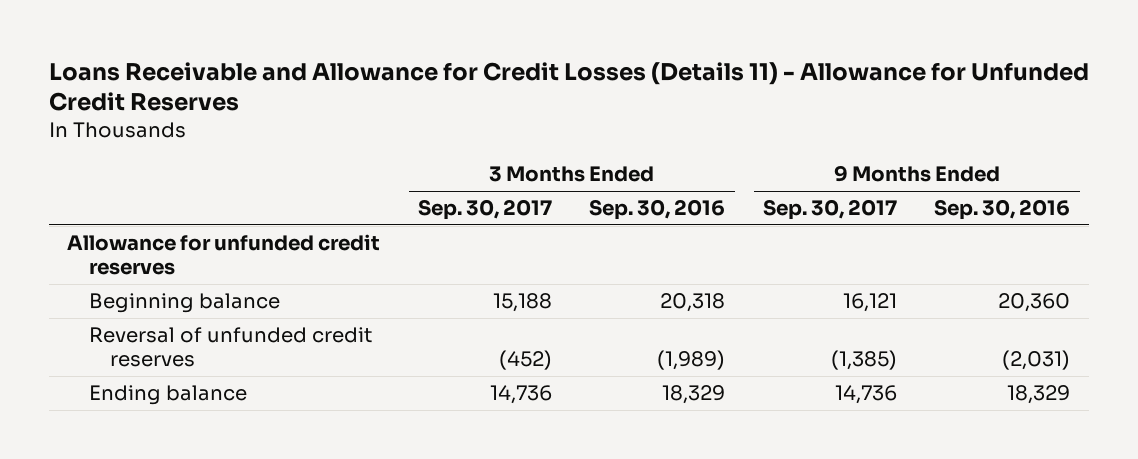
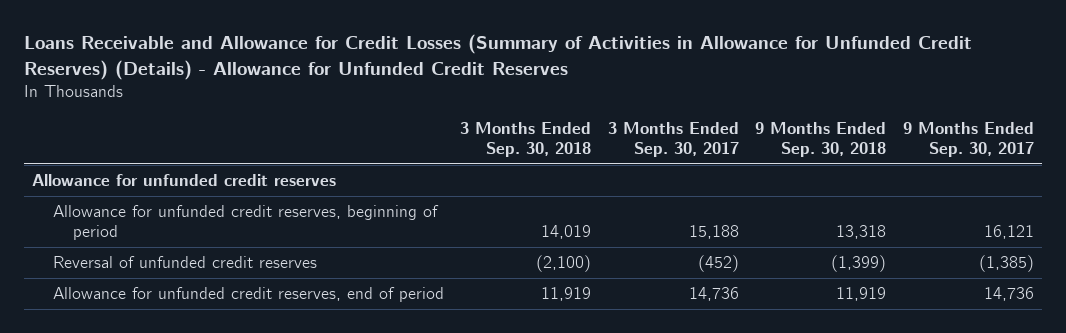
- Loans Receivable and Allowance for Credit Losses (Details 11) - Allowance for Unfunded Credit Reserves
+ Loans Receivable and Allowance for Credit Losses (Summary of Activities in Allowance for Unfunded Credit Reserves) (Details) - Allowance for Unfunded Credit Reserves
- | 3 Months Ended Sep. 30, 2017 | 3 Months Ended Sep. 30, 2016 | 9 Months Ended Sep. 30, 2017 | 9 Months Ended Sep. 30, 2016
+ | 3 Months Ended Sep. 30, 2018 | 3 Months Ended Sep. 30, 2017 | 9 Months Ended Sep. 30, 2018 | 9 Months Ended Sep. 30, 2017
- Beginning balance | 15,188 | 20,318 | 16,121 | 20,360
+ Allowance for unfunded credit reserves, beginning of period | 14,019 | 15,188 | 13,318 | 16,121
- Ending balance | 14,736 | 18,329 | 14,736 | 18,329
+ Allowance for unfunded credit reserves, end of period | 11,919 | 14,736 | 11,919 | 14,736

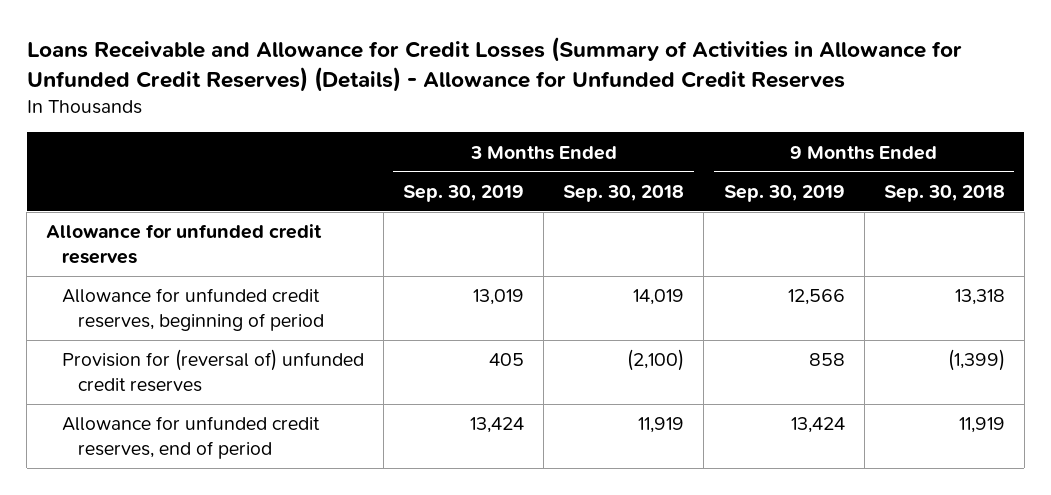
- | 3 Months Ended Sep. 30, 2018 | 3 Months Ended Sep. 30, 2017 | 9 Months Ended Sep. 30, 2018 | 9 Months Ended Sep. 30, 2017
+ | 3 Months Ended Sep. 30, 2019 | 3 Months Ended Sep. 30, 2018 | 9 Months Ended Sep. 30, 2019 | 9 Months Ended Sep. 30, 2018
- Reversal of unfunded credit reserves | (2,100) | (452) | (1,399) | (1,385)
+ Provision for (reversal of) unfunded credit reserves | 405 | (2,100) | 858 | (1,399)

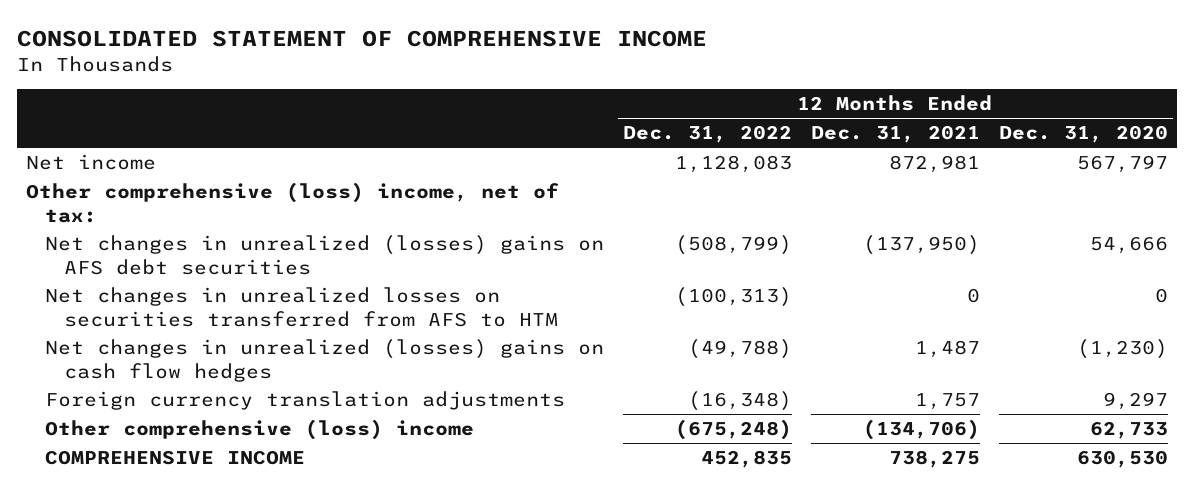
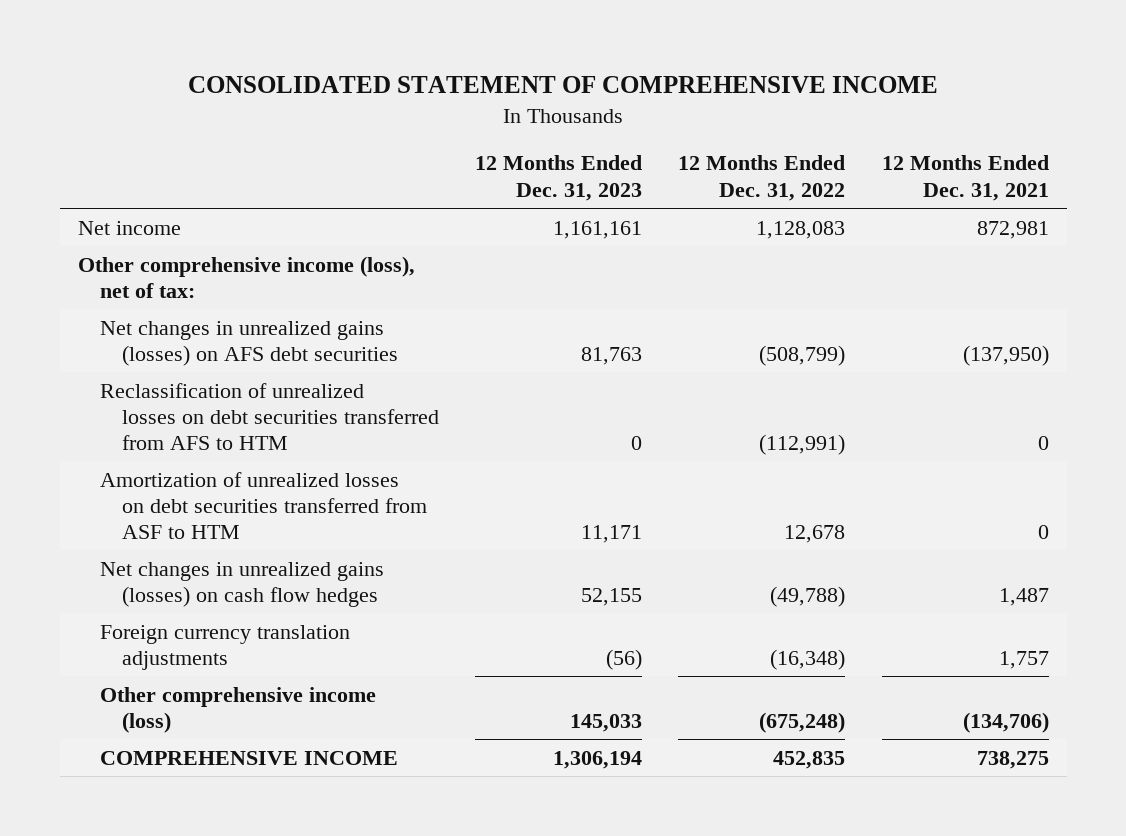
- | 12 Months Ended Dec. 31, 2022 | 12 Months Ended Dec. 31, 2021 | 12 Months Ended Dec. 31, 2020
+ | 12 Months Ended Dec. 31, 2023 | 12 Months Ended Dec. 31, 2022 | 12 Months Ended Dec. 31, 2021
- Other comprehensive (loss) income, net of tax:
- Net changes in unrealized (losses) gains on AFS debt securities | (508,799) | (137,950) | 54,666
- Net changes in unrealized losses on securities transferred from AFS to HTM | (100,313) | 0 | 0
- Net changes in unrealized (losses) gains on cash flow hedges | (49,788) | 1,487 | (1,230)
+ Other comprehensive income (loss), net of tax:
+ Net changes in unrealized gains (losses) on AFS debt securities | 81,763 | (508,799) | (137,950)
+ Reclassification of unrealized losses on debt securities transferred from AFS to HTM | 0 | (112,991) | 0
+ Amortization of unrealized losses on debt securities transferred from ASF to HTM | 11,171 | 12,678 | 0
+ Net changes in unrealized gains (losses) on cash flow hedges | 52,155 | (49,788) | 1,487
- Other comprehensive (loss) income | (675,248) | (134,706) | 62,733
+ Other comprehensive income (loss) | 145,033 | (675,248) | (134,706)

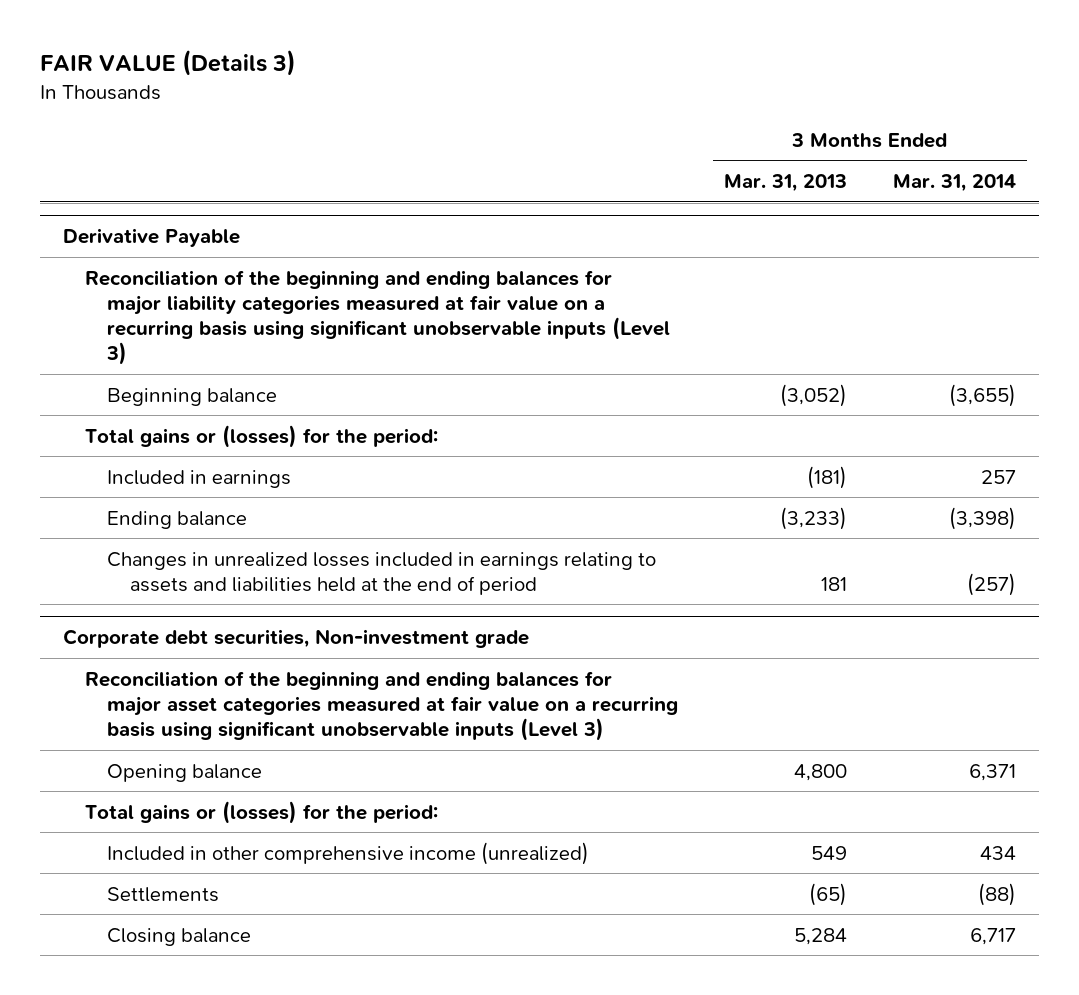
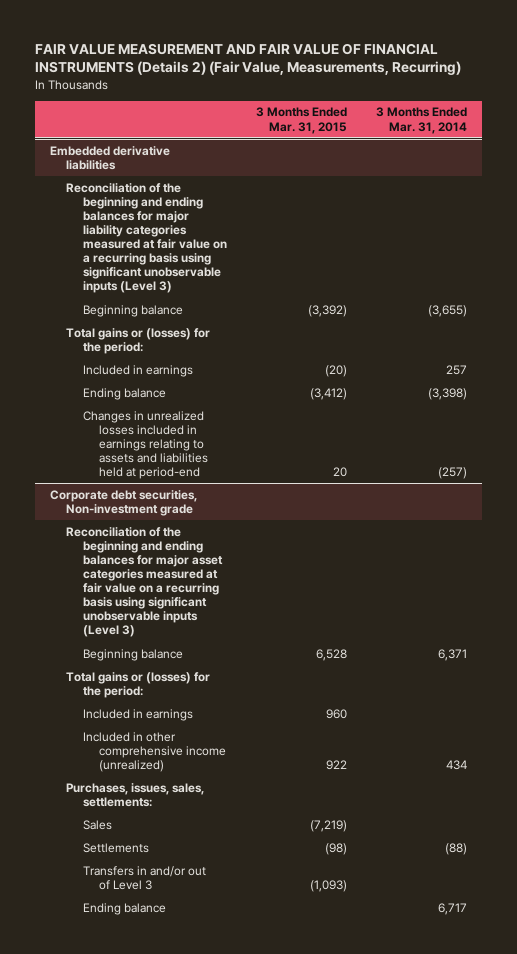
- FAIR VALUE (Details 3)
+ FAIR VALUE MEASUREMENT AND FAIR VALUE OF FINANCIAL INSTRUMENTS (Details 2) (Fair Value, Measurements, Recurring)
- | 3 Months Ended Mar. 31, 2013 | 3 Months Ended Mar. 31, 2014
+ | 3 Months Ended Mar. 31, 2015 | 3 Months Ended Mar. 31, 2014
- Derivative Payable
+ Embedded derivative liabilities
- Changes in unrealized losses included in earnings relating to assets and liabilities held at the end of period | 181 | (257)
+ Changes in unrealized losses included in earnings relating to assets and liabilities held at period-end | 20 | (257)
@ Corporate debt securities, Non-investment grade
- Opening balance | 4,800 | 6,371
+ Beginning balance | 6,528 | 6,371
+ Included in earnings | 960 |
+ Purchases, issues, sales, settlements:
+ Sales | (7,219) |
- Closing balance | 5,284 | 6,717
+ Transfers in and/or out of Level 3 | (1,093) |
+ Ending balance | | 6,717

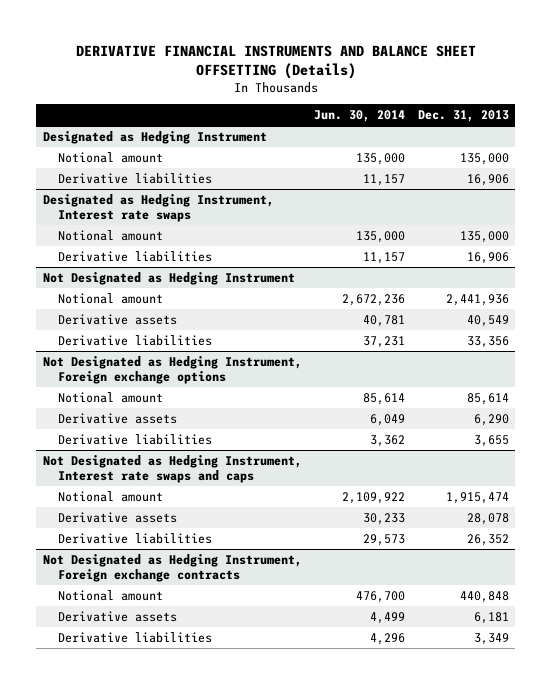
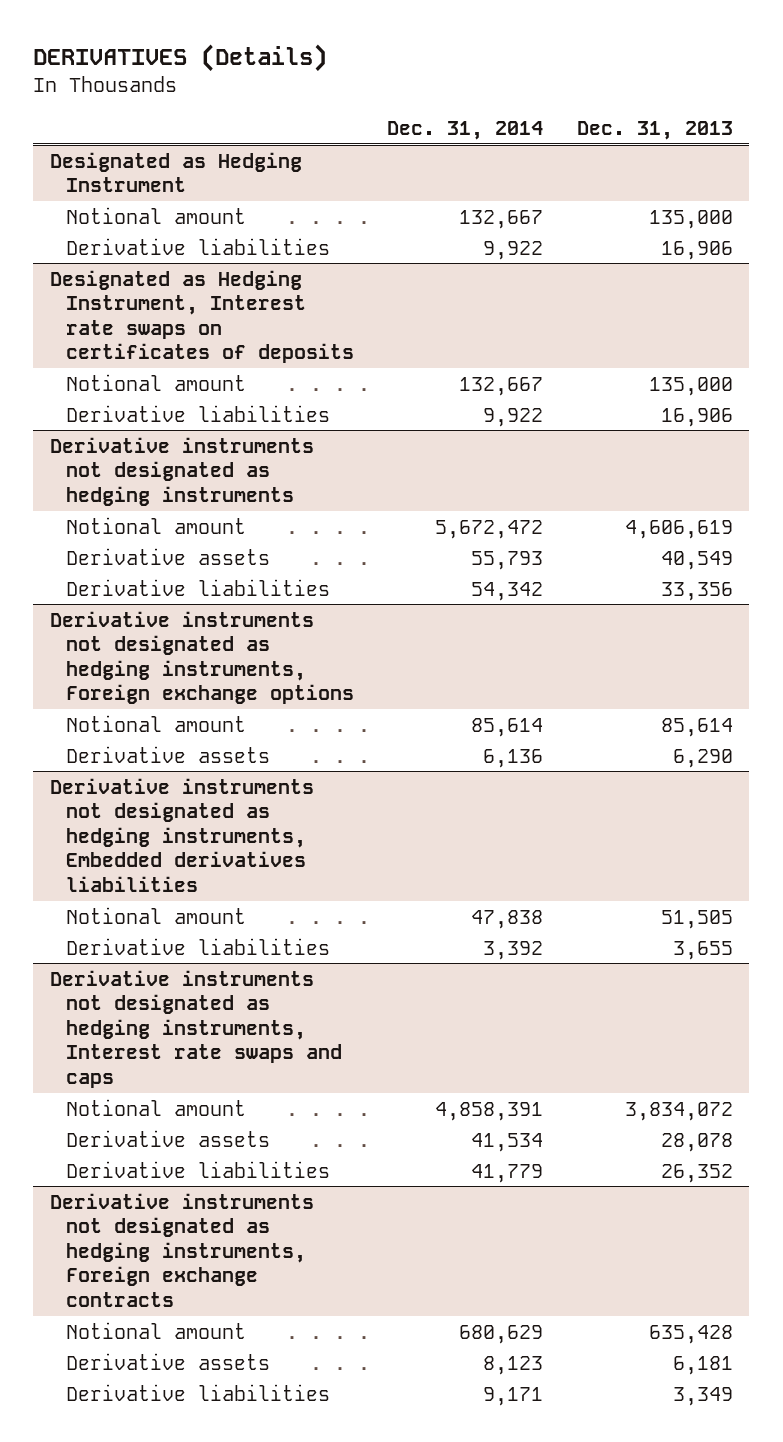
- DERIVATIVE FINANCIAL INSTRUMENTS AND BALANCE SHEET OFFSETTING (Details)
+ DERIVATIVES (Details)
- | Jun. 30, 2014 | Dec. 31, 2013
+ | Dec. 31, 2014 | Dec. 31, 2013
- Designated as Hedging Instrument, Interest rate swaps
+ Designated as Hedging Instrument, Interest rate swaps on certificates of deposits
- Not Designated as Hedging Instrument
- Notional amount | 2,672,236 | 2,441,936
+ Derivative instruments not designated as hedging instruments
+ Notional amount | 5,672,472 | 4,606,619
- Not Designated as Hedging Instrument, Foreign exchange options
+ Derivative instruments not designated as hedging instruments, Foreign exchange options
+ Derivative instruments not designated as hedging instruments, Embedded derivatives liabilities
+ Notional amount | 47,838 | 51,505
- Not Designated as Hedging Instrument, Interest rate swaps and caps
- Notional amount | 2,109,922 | 1,915,474
+ Derivative instruments not designated as hedging instruments, Interest rate swaps and caps
+ Notional amount | 4,858,391 | 3,834,072
- Not Designated as Hedging Instrument, Foreign exchange contracts
- Notional amount | 476,700 | 440,848
+ Derivative instruments not designated as hedging instruments, Foreign exchange contracts
+ Notional amount | 680,629 | 635,428

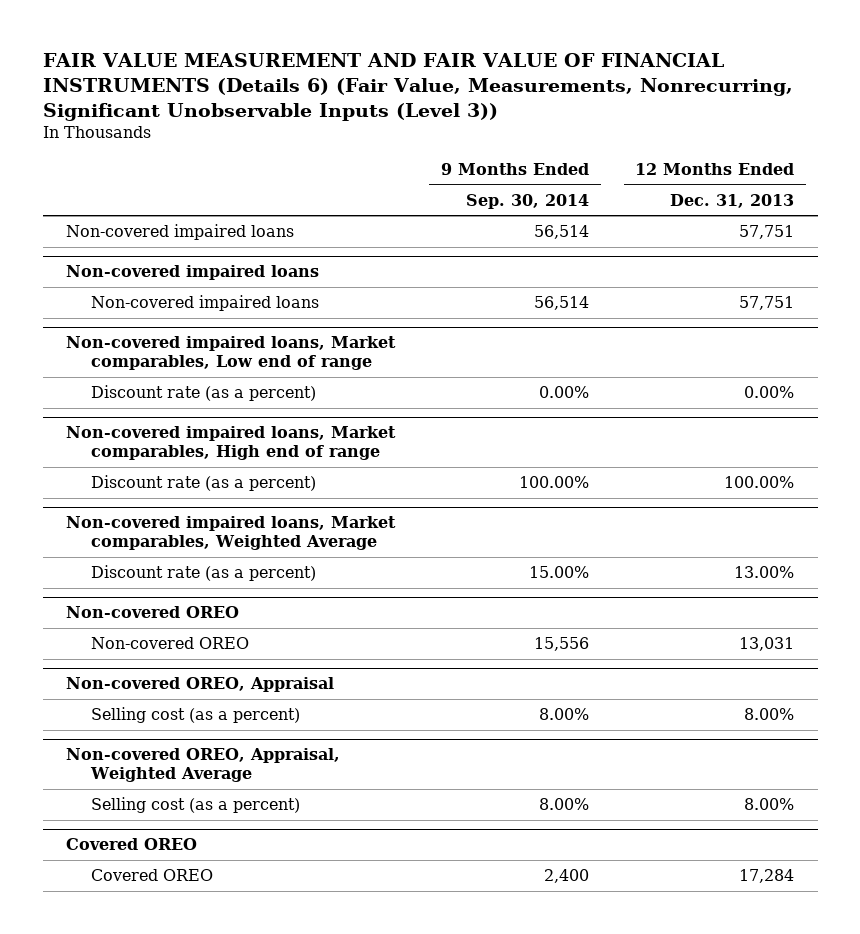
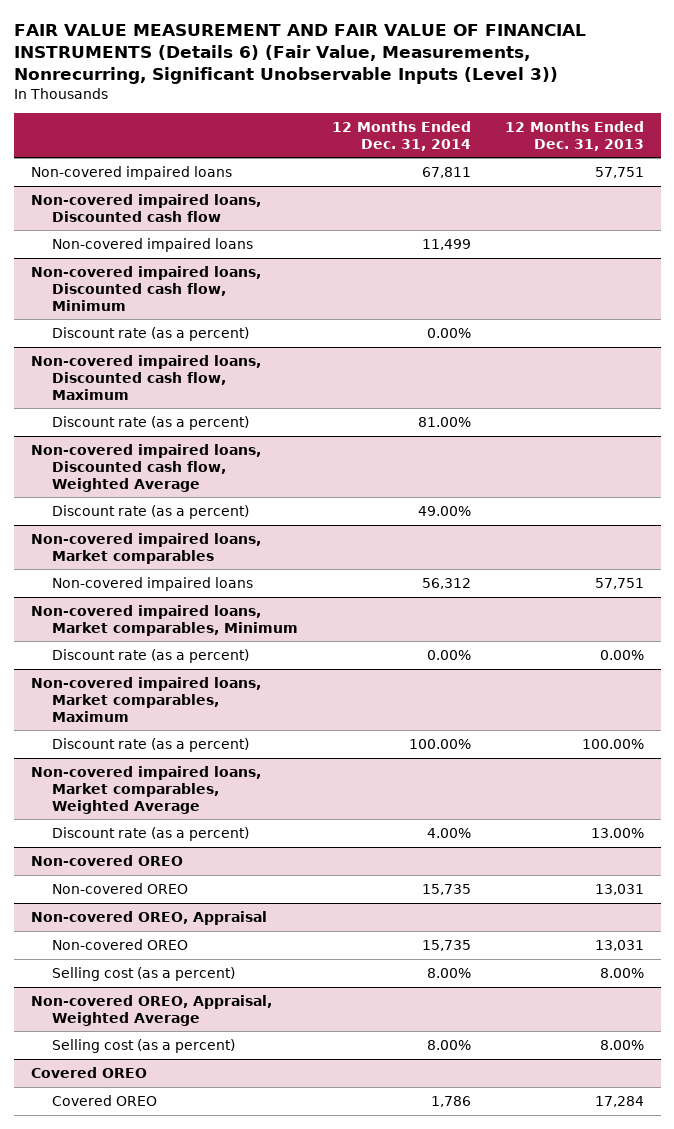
- | 9 Months Ended Sep. 30, 2014 | 12 Months Ended Dec. 31, 2013
+ | 12 Months Ended Dec. 31, 2014 | 12 Months Ended Dec. 31, 2013
- Non-covered impaired loans
+ Non-covered impaired loans, Discounted cash flow
+ Non-covered impaired loans | 11,499 |
+ Non-covered impaired loans, Discounted cash flow, Minimum
+ Discount rate (as a percent) | 0.00% |
+ Non-covered impaired loans, Discounted cash flow, Maximum
+ Discount rate (as a percent) | 81.00% |
+ Non-covered impaired loans, Discounted cash flow, Weighted Average
+ Discount rate (as a percent) | 49.00% |
+ Non-covered impaired loans, Market comparables
- Non-covered impaired loans, Market comparables, Low end of range
+ Non-covered impaired loans, Market comparables, Minimum
- Non-covered impaired loans, Market comparables, High end of range
+ Non-covered impaired loans, Market comparables, Maximum
@ Non-covered OREO, Appraisal
+ Non-covered OREO | 15,735 | 13,031

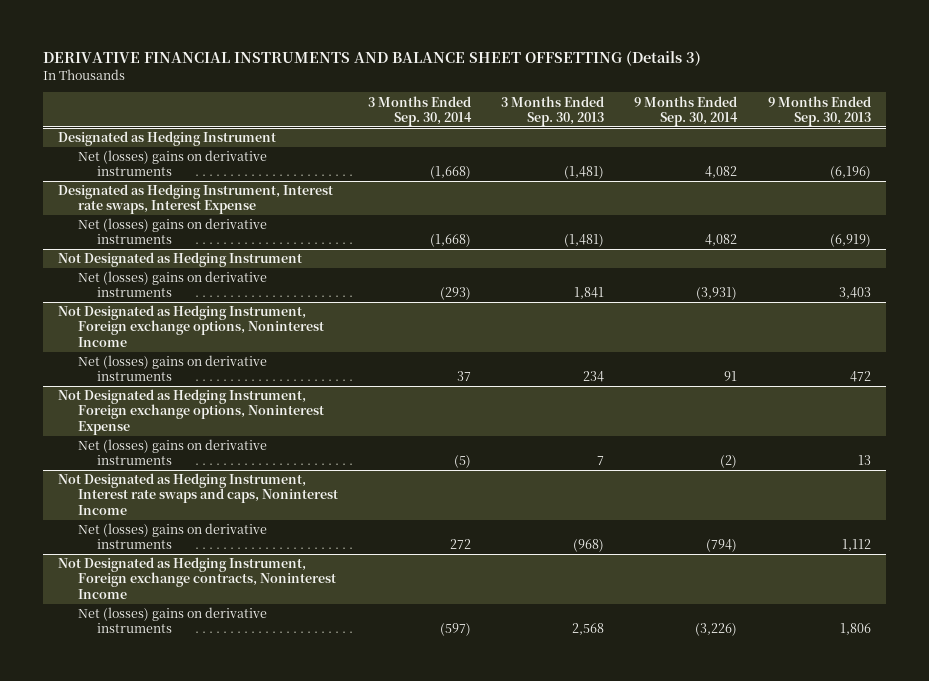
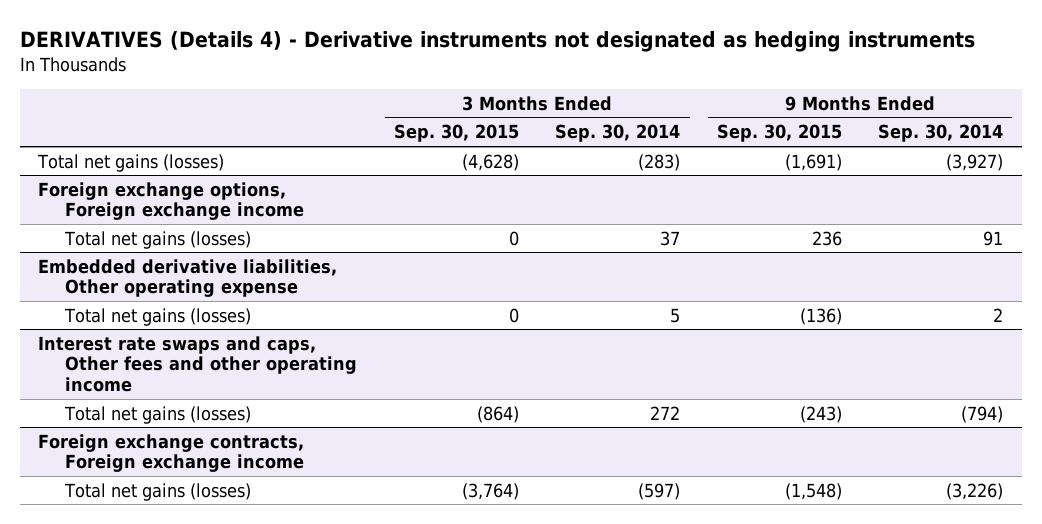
- DERIVATIVE FINANCIAL INSTRUMENTS AND BALANCE SHEET OFFSETTING (Details 3)
+ DERIVATIVES (Details 4) - Derivative instruments not designated as hedging instruments
- | 3 Months Ended Sep. 30, 2014 | 3 Months Ended Sep. 30, 2013 | 9 Months Ended Sep. 30, 2014 | 9 Months Ended Sep. 30, 2013
+ | 3 Months Ended Sep. 30, 2015 | 3 Months Ended Sep. 30, 2014 | 9 Months Ended Sep. 30, 2015 | 9 Months Ended Sep. 30, 2014
- Designated as Hedging Instrument
- Net (losses) gains on derivative instruments | (1,668) | (1,481) | 4,082 | (6,196)
- Designated as Hedging Instrument, Interest rate swaps, Interest Expense
- Net (losses) gains on derivative instruments | (1,668) | (1,481) | 4,082 | (6,919)
- Not Designated as Hedging Instrument
- Net (losses) gains on derivative instruments | (293) | 1,841 | (3,931) | 3,403
- Not Designated as Hedging Instrument, Foreign exchange options, Noninterest Income
- Net (losses) gains on derivative instruments | 37 | 234 | 91 | 472
- Not Designated as Hedging Instrument, Foreign exchange options, Noninterest Expense
- Net (losses) gains on derivative instruments | (5) | 7 | (2) | 13
- Not Designated as Hedging Instrument, Interest rate swaps and caps, Noninterest Income
- Net (losses) gains on derivative instruments | 272 | (968) | (794) | 1,112
- Not Designated as Hedging Instrument, Foreign exchange contracts, Noninterest Income
- Net (losses) gains on derivative instruments | (597) | 2,568 | (3,226) | 1,806
+ Total net gains (losses) | (4,628) | (283) | (1,691) | (3,927)
+ Foreign exchange options, Foreign exchange income
+ Total net gains (losses) | 0 | 37 | 236 | 91
+ Embedded derivative liabilities, Other operating expense
+ Total net gains (losses) | 0 | 5 | (136) | 2
+ Interest rate swaps and caps, Other fees and other operating income
+ Total net gains (losses) | (864) | 272 | (243) | (794)
+ Foreign exchange contracts, Foreign exchange income
+ Total net gains (losses) | (3,764) | (597) | (1,548) | (3,226)

